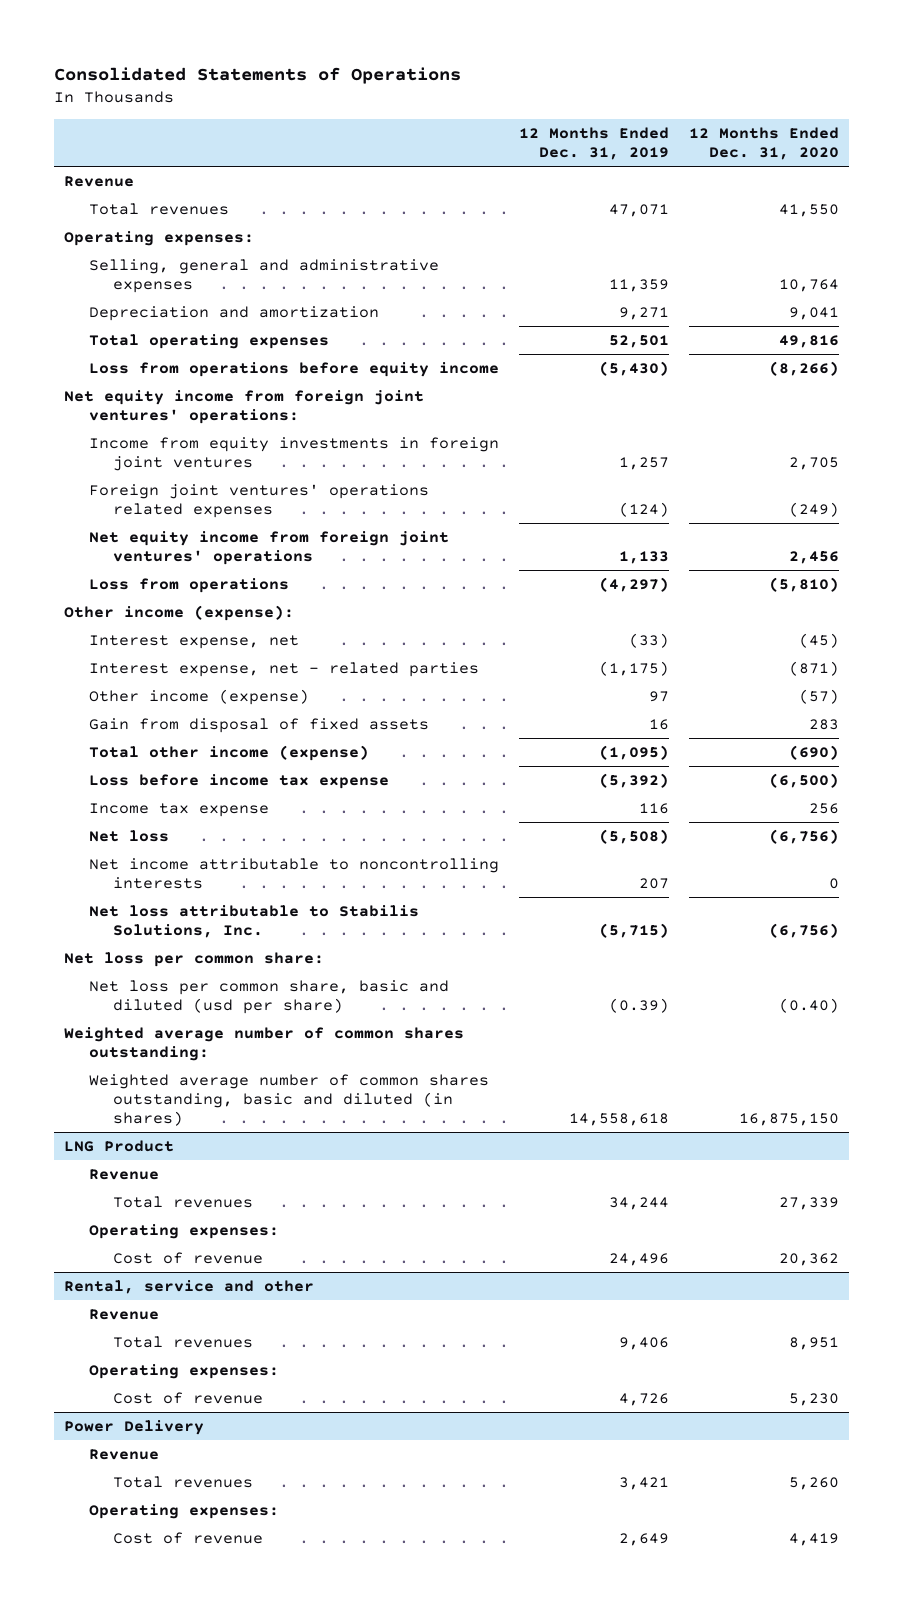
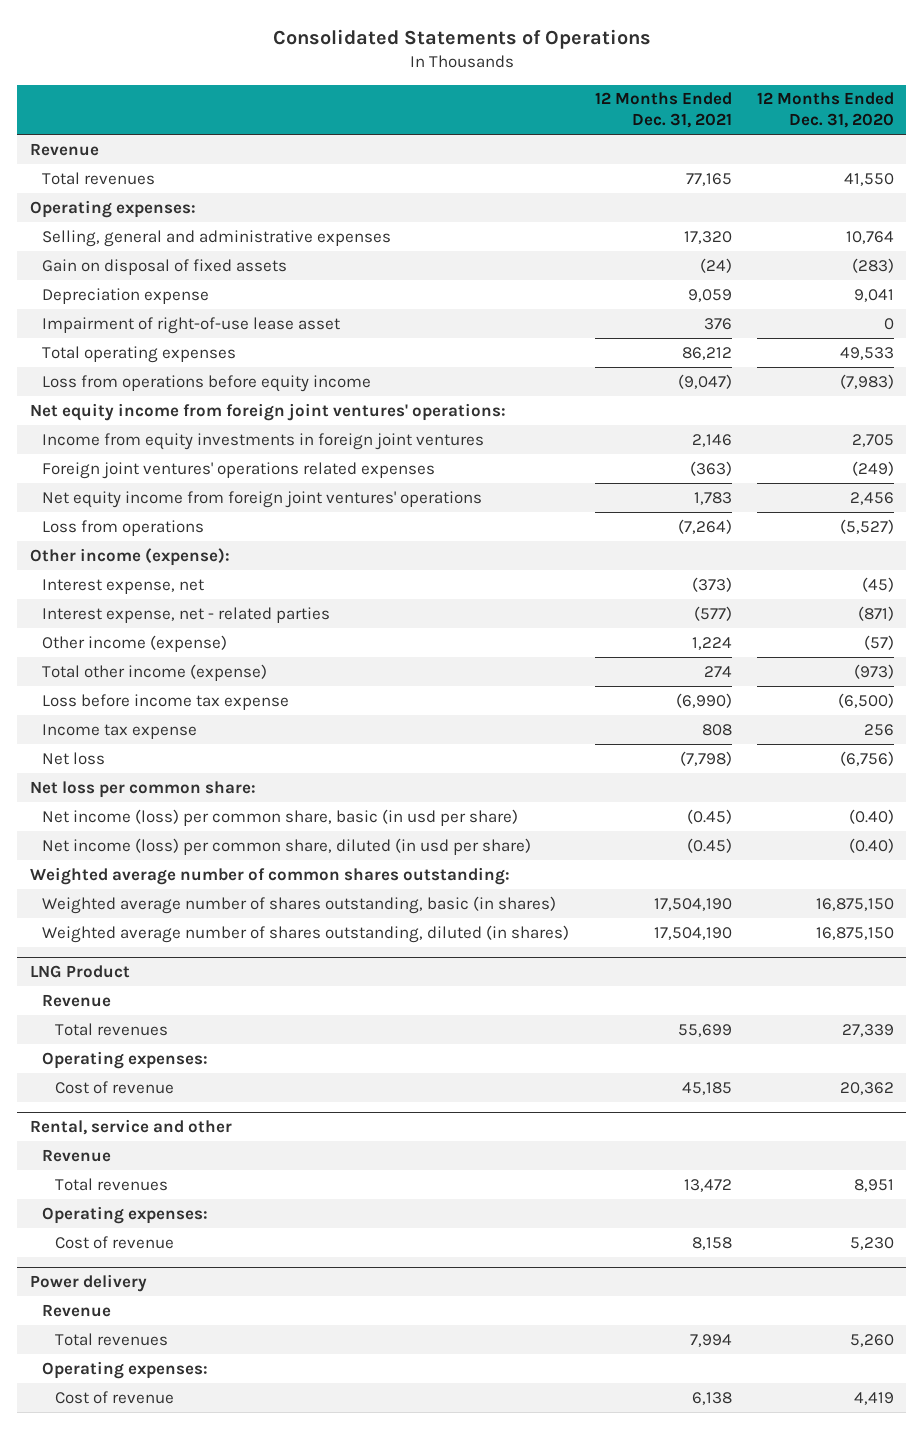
- | 12 Months Ended Dec. 31, 2019 | 12 Months Ended Dec. 31, 2020
+ | 12 Months Ended Dec. 31, 2021 | 12 Months Ended Dec. 31, 2020
- Depreciation and amortization | 9,271 | 9,041
- Total operating expenses | 52,501 | 49,816
- Loss from operations before equity income | (5,430) | (8,266)
+ Gain on disposal of fixed assets | (24) | (283)
+ Depreciation expense | 9,059 | 9,041
+ Impairment of right-of-use lease asset | 376 | 0
+ Total operating expenses | 86,212 | 49,533
+ Loss from operations before equity income | (9,047) | (7,983)
- Loss from operations | (4,297) | (5,810)
+ Loss from operations | (7,264) | (5,527)
- Gain from disposal of fixed assets | 16 | 283
- Total other income (expense) | (1,095) | (690)
+ Total other income (expense) | 274 | (973)
- Net income attributable to noncontrolling interests | 207 | 0
- Net loss attributable to Stabilis Solutions, Inc. | (5,715) | (6,756)
- Net loss per common share, basic and diluted (usd per share) | (0.39) | (0.40)
+ Net income (loss) per common share, basic (in usd per share) | (0.45) | (0.40)
+ Net income (loss) per common share, diluted (in usd per share) | (0.45) | (0.40)
- Weighted average number of common shares outstanding, basic and diluted (in shares) | 14,558,618 | 16,875,150
+ Weighted average number of shares outstanding, basic (in shares) | 17,504,190 | 16,875,150
+ Weighted average number of shares outstanding, diluted (in shares) | 17,504,190 | 16,875,150
- Power Delivery
+ Power delivery

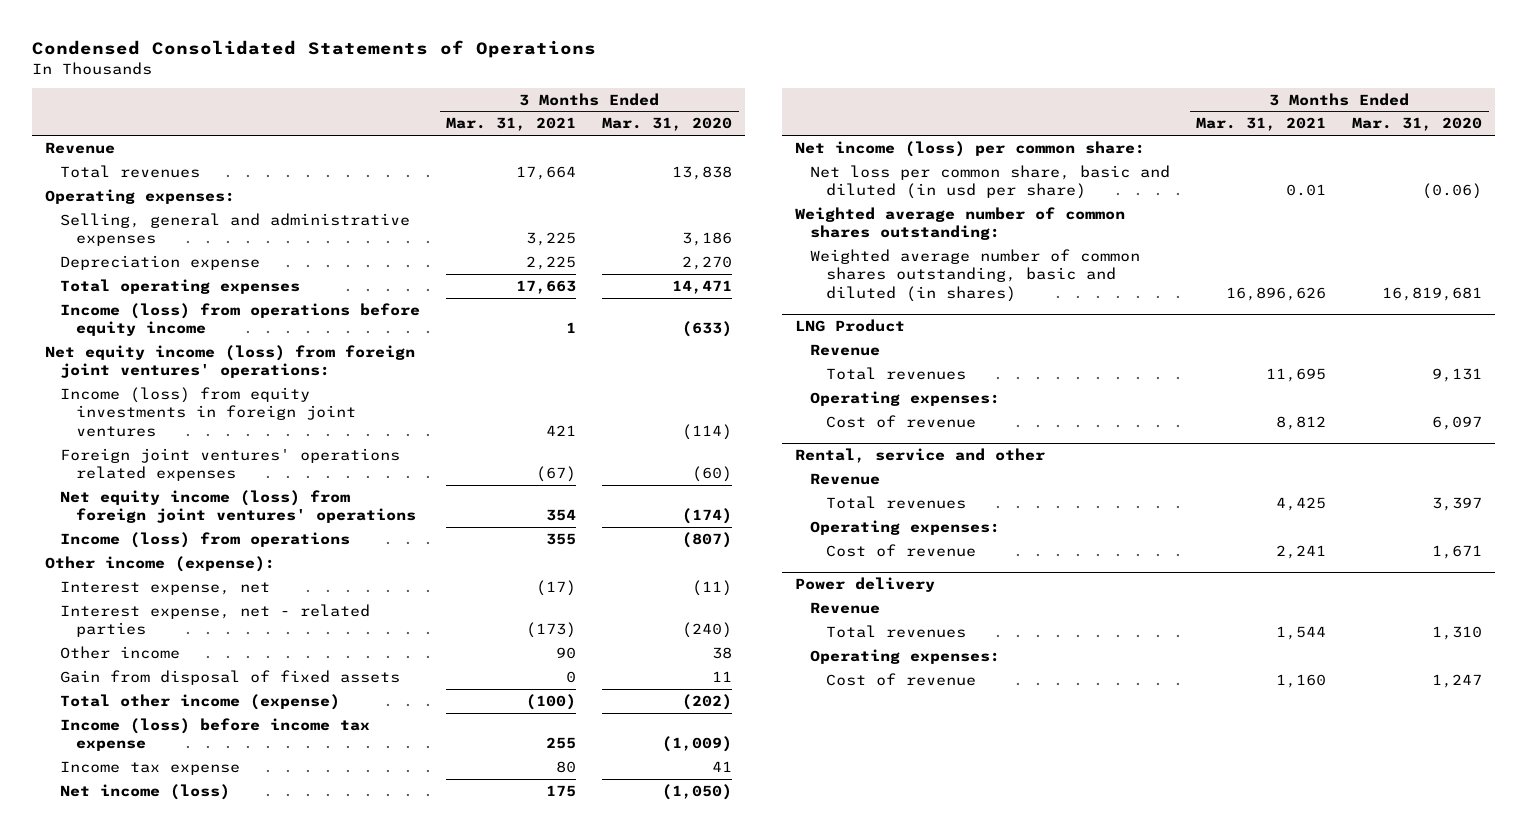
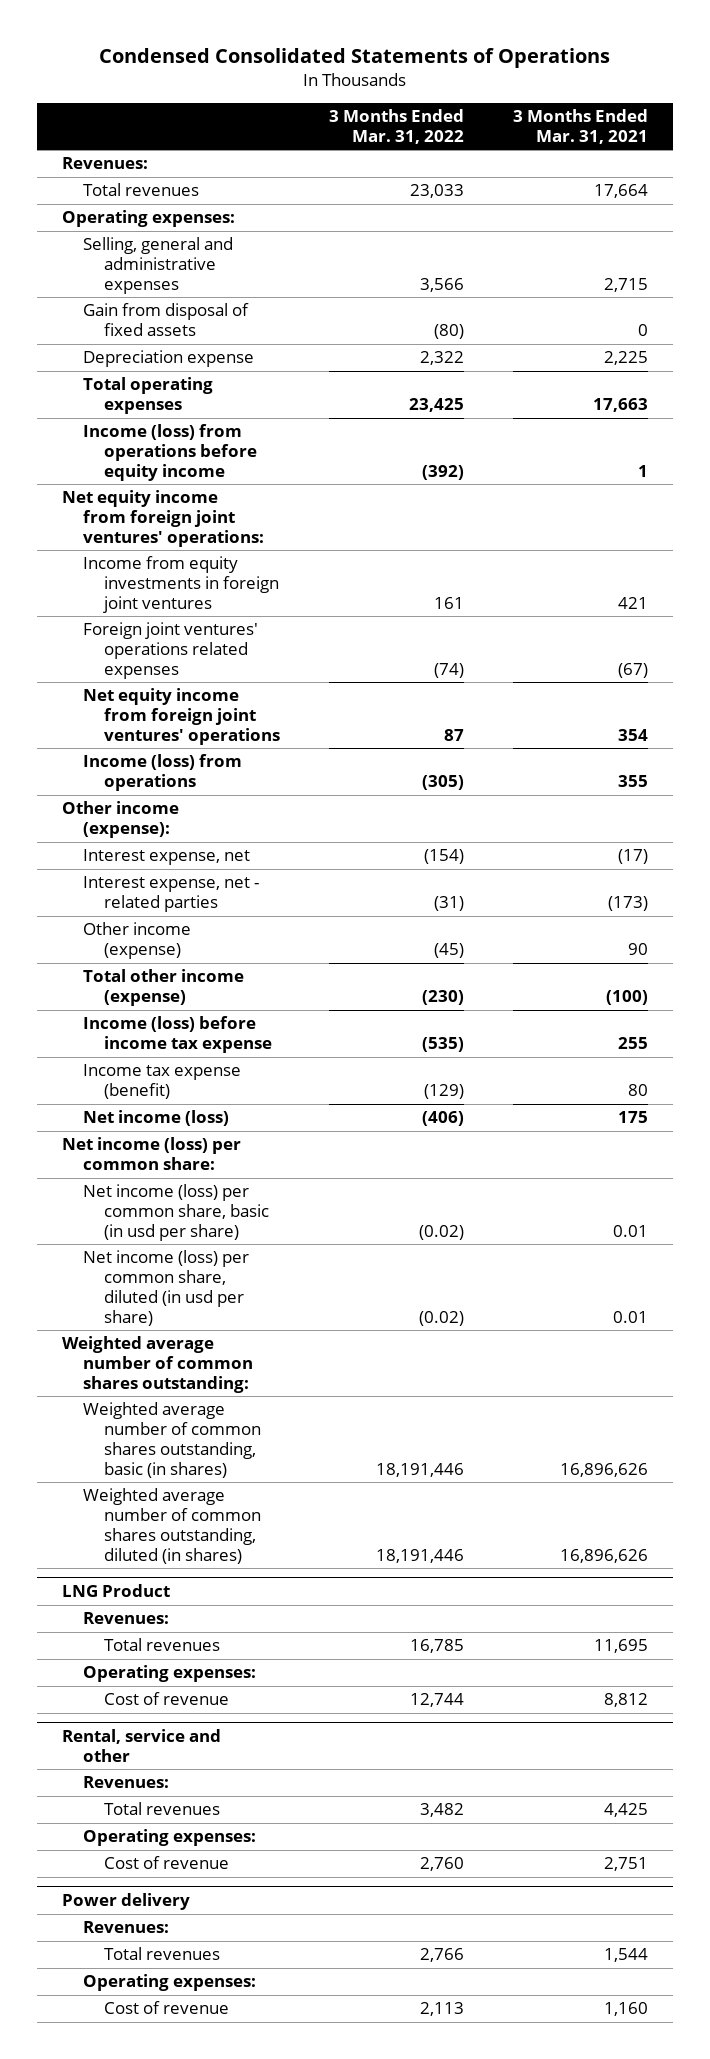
- | 3 Months Ended Mar. 31, 2021 | 3 Months Ended Mar. 31, 2020
+ | 3 Months Ended Mar. 31, 2022 | 3 Months Ended Mar. 31, 2021
- Revenue
+ Revenues:
- Selling, general and administrative expenses | 3,225 | 3,186
+ Selling, general and administrative expenses | 3,566 | 2,715
moved up: Gain from disposal of fixed assets | (80) | 0
- Net equity income (loss) from foreign joint ventures' operations:
- Income (loss) from equity investments in foreign joint ventures | 421 | (114)
+ Net equity income from foreign joint ventures' operations:
+ Income from equity investments in foreign joint ventures | 161 | 421
- Net equity income (loss) from foreign joint ventures' operations | 354 | (174)
+ Net equity income from foreign joint ventures' operations | 87 | 354
- Other income | 90 | 38
+ Other income (expense) | (45) | 90
- Income tax expense | 80 | 41
+ Income tax expense (benefit) | (129) | 80
- Net loss per common share, basic and diluted (in usd per share) | 0.01 | (0.06)
+ Net income (loss) per common share, basic (in usd per share) | (0.02) | 0.01
+ Net income (loss) per common share, diluted (in usd per share) | (0.02) | 0.01
- Weighted average number of common shares outstanding, basic and diluted (in shares) | 16,896,626 | 16,819,681
+ Weighted average number of common shares outstanding, basic (in shares) | 18,191,446 | 16,896,626
+ Weighted average number of common shares outstanding, diluted (in shares) | 18,191,446 | 16,896,626
@ LNG Product
- Revenue
+ Revenues:
@ Rental, service and other
- Revenue
+ Revenues:
- Cost of revenue | 2,241 | 1,671
+ Cost of revenue | 2,760 | 2,751
@ Power delivery
- Revenue
+ Revenues:

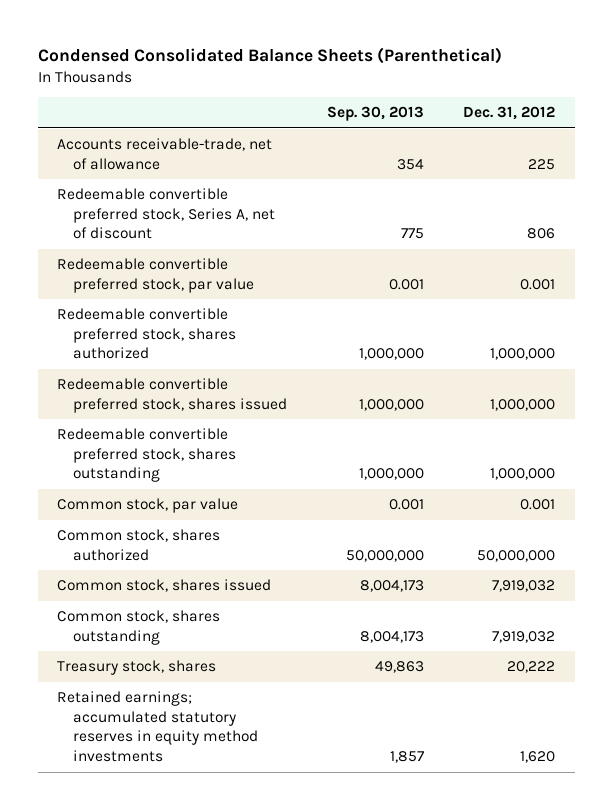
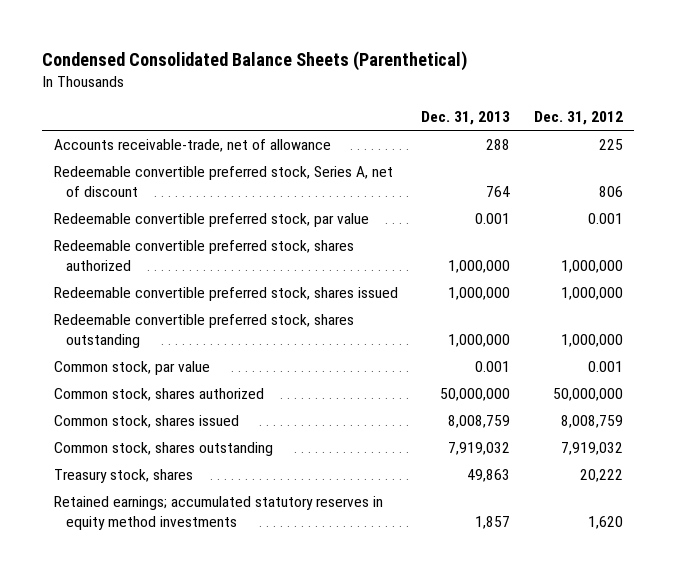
- | Sep. 30, 2013 | Dec. 31, 2012
+ | Dec. 31, 2013 | Dec. 31, 2012
- Common stock, shares issued | 8,004,173 | 7,919,032
+ Common stock, shares issued | 8,008,759 | 8,008,759

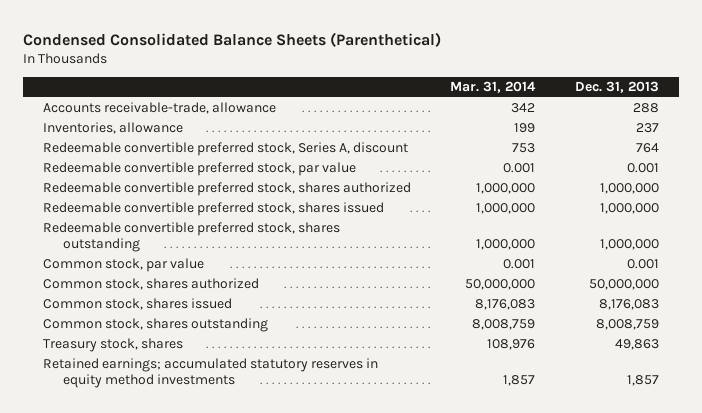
- | Dec. 31, 2013 | Dec. 31, 2012
+ | Mar. 31, 2014 | Dec. 31, 2013
- Accounts receivable-trade, net of allowance | 288 | 225
- Redeemable convertible preferred stock, Series A, net of discount | 764 | 806
+ Accounts receivable-trade, allowance | 342 | 288
+ Inventories, allowance | 199 | 237
+ Redeemable convertible preferred stock, Series A, discount | 753 | 764
- Common stock, shares issued | 8,008,759 | 8,008,759
- Common stock, shares outstanding | 7,919,032 | 7,919,032
+ Common stock, shares issued | 8,176,083 | 8,176,083
+ Common stock, shares outstanding | 8,008,759 | 8,008,759

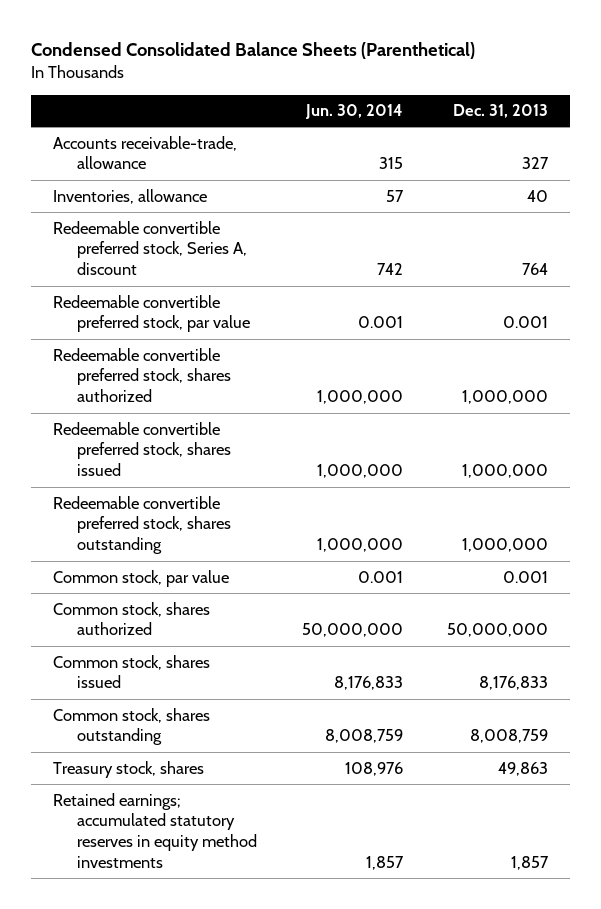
- | Mar. 31, 2014 | Dec. 31, 2013
+ | Jun. 30, 2014 | Dec. 31, 2013
- Accounts receivable-trade, allowance | 342 | 288
- Inventories, allowance | 199 | 237
+ Accounts receivable-trade, allowance | 315 | 327
+ Inventories, allowance | 57 | 40
- Common stock, shares issued | 8,176,083 | 8,176,083
+ Common stock, shares issued | 8,176,833 | 8,176,833

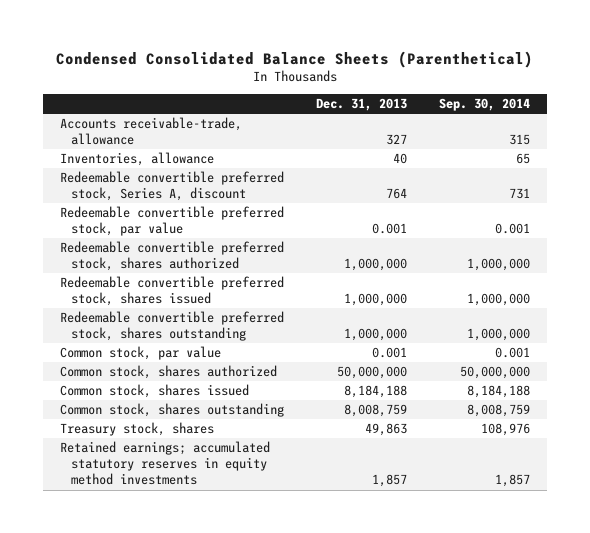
- | Jun. 30, 2014 | Dec. 31, 2013
+ | Dec. 31, 2013 | Sep. 30, 2014
- Common stock, shares issued | 8,176,833 | 8,176,833
+ Common stock, shares issued | 8,184,188 | 8,184,188

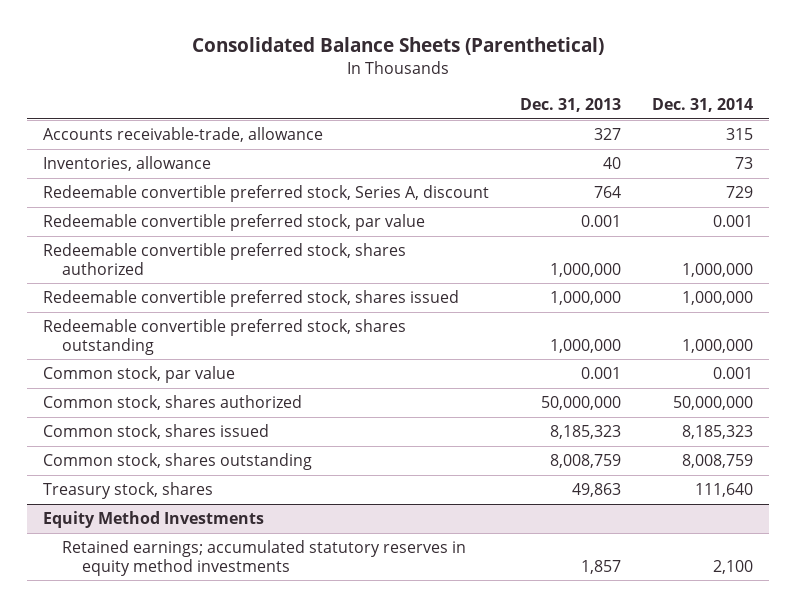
- Condensed Consolidated Balance Sheets (Parenthetical)
+ Consolidated Balance Sheets (Parenthetical)
- | Dec. 31, 2013 | Sep. 30, 2014
+ | Dec. 31, 2013 | Dec. 31, 2014
- Common stock, shares issued | 8,184,188 | 8,184,188
+ Common stock, shares issued | 8,185,323 | 8,185,323
+ Equity Method Investments

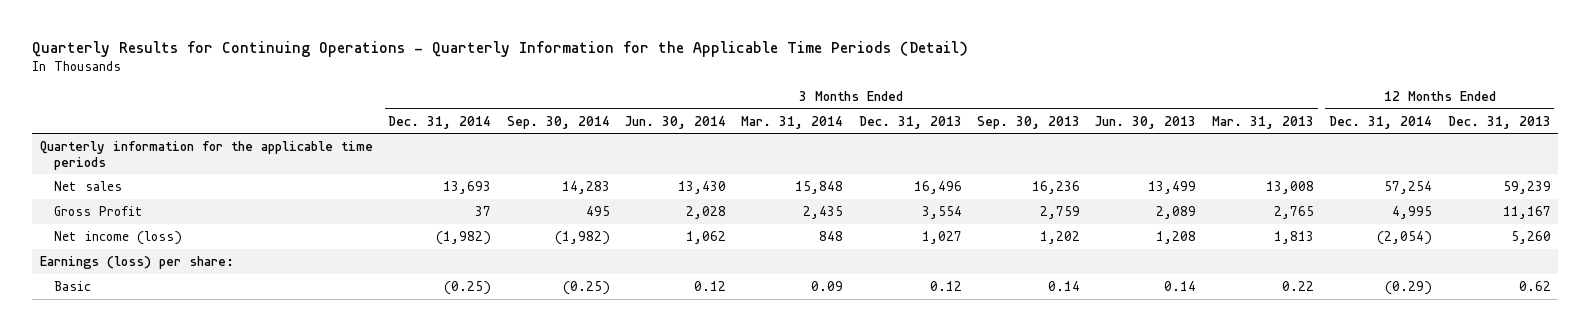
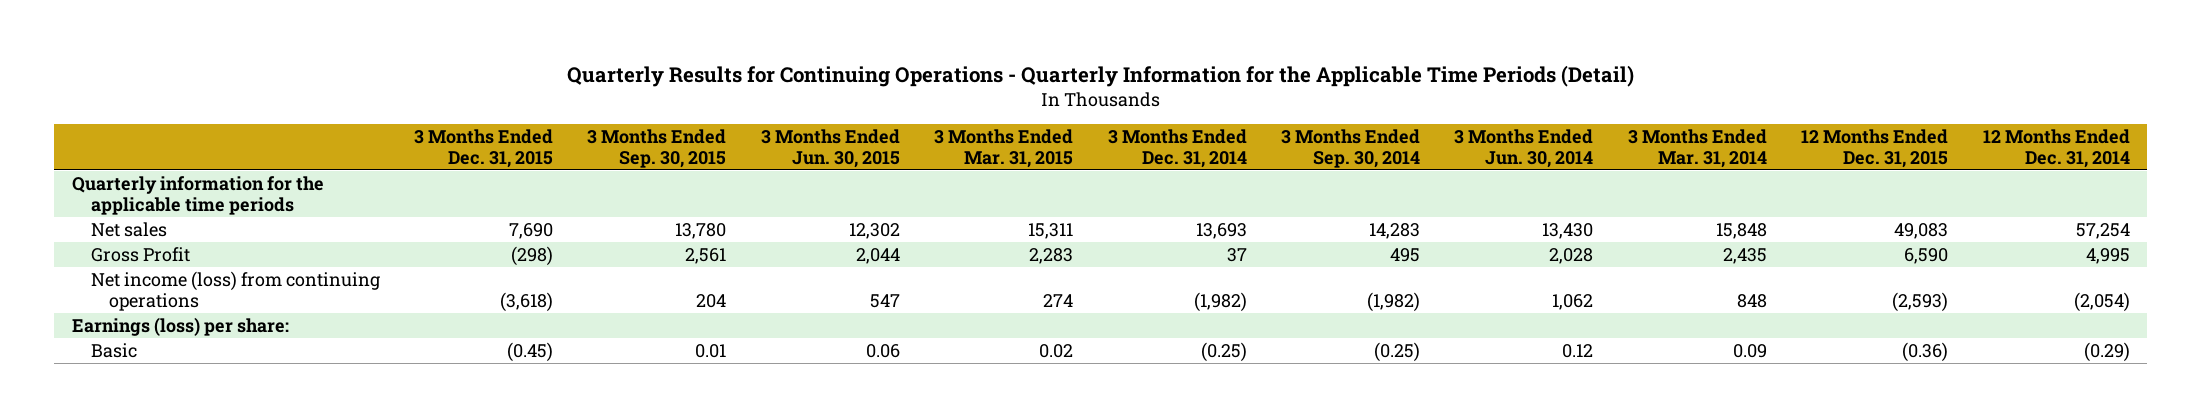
- | 3 Months Ended Dec. 31, 2014 | 3 Months Ended Sep. 30, 2014 | 3 Months Ended Jun. 30, 2014 | 3 Months Ended Mar. 31, 2014 | 3 Months Ended Dec. 31, 2013 | 3 Months Ended Sep. 30, 2013 | 3 Months Ended Jun. 30, 2013 | 3 Months Ended Mar. 31, 2013 | 12 Months Ended Dec. 31, 2014 | 12 Months Ended Dec. 31, 2013
+ | 3 Months Ended Dec. 31, 2015 | 3 Months Ended Sep. 30, 2015 | 3 Months Ended Jun. 30, 2015 | 3 Months Ended Mar. 31, 2015 | 3 Months Ended Dec. 31, 2014 | 3 Months Ended Sep. 30, 2014 | 3 Months Ended Jun. 30, 2014 | 3 Months Ended Mar. 31, 2014 | 12 Months Ended Dec. 31, 2015 | 12 Months Ended Dec. 31, 2014
- Net income (loss) | (1,982) | (1,982) | 1,062 | 848 | 1,027 | 1,202 | 1,208 | 1,813 | (2,054) | 5,260
+ Net income (loss) from continuing operations | (3,618) | 204 | 547 | 274 | (1,982) | (1,982) | 1,062 | 848 | (2,593) | (2,054)

